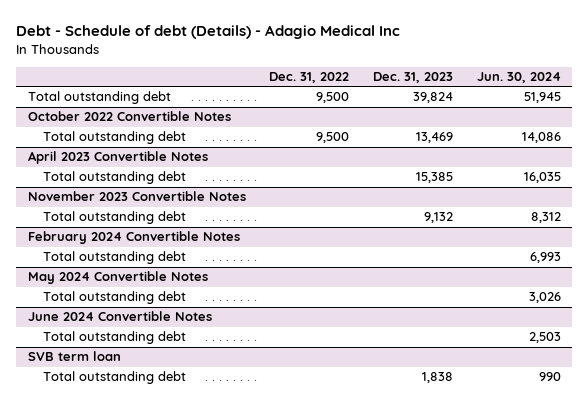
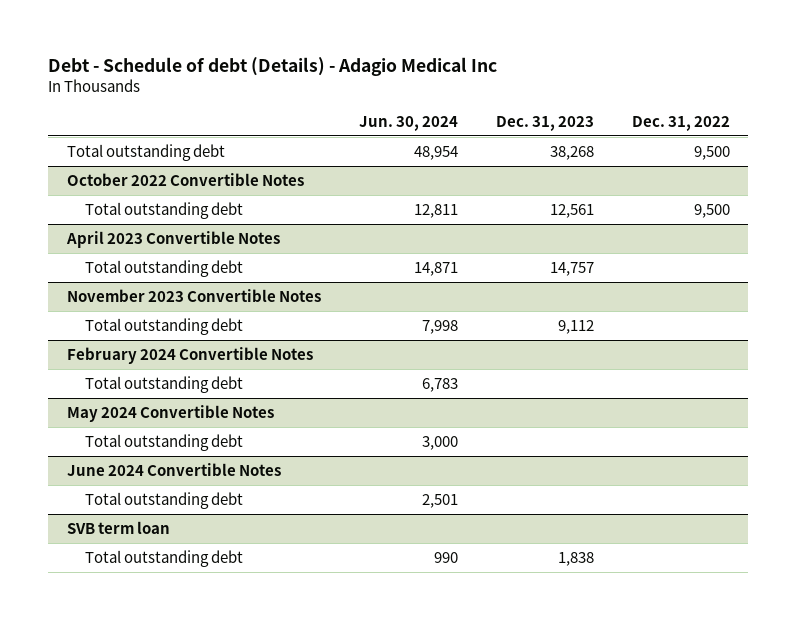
- | Dec. 31, 2022 | Dec. 31, 2023 | Jun. 30, 2024
+ | Jun. 30, 2024 | Dec. 31, 2023 | Dec. 31, 2022
- Total outstanding debt | 9,500 | 39,824 | 51,945
+ Total outstanding debt | 48,954 | 38,268 | 9,500
@ October 2022 Convertible Notes
- Total outstanding debt | 9,500 | 13,469 | 14,086
+ Total outstanding debt | 12,811 | 12,561 | 9,500
@ April 2023 Convertible Notes
- Total outstanding debt | | 15,385 | 16,035
+ Total outstanding debt | 14,871 | 14,757 |
@ November 2023 Convertible Notes
- Total outstanding debt | | 9,132 | 8,312
+ Total outstanding debt | 7,998 | 9,112 |
@ February 2024 Convertible Notes
- Total outstanding debt | | | 6,993
+ Total outstanding debt | 6,783 | |
@ May 2024 Convertible Notes
- Total outstanding debt | | | 3,026
+ Total outstanding debt | 3,000 | |
@ June 2024 Convertible Notes
- Total outstanding debt | | | 2,503
+ Total outstanding debt | 2,501 | |

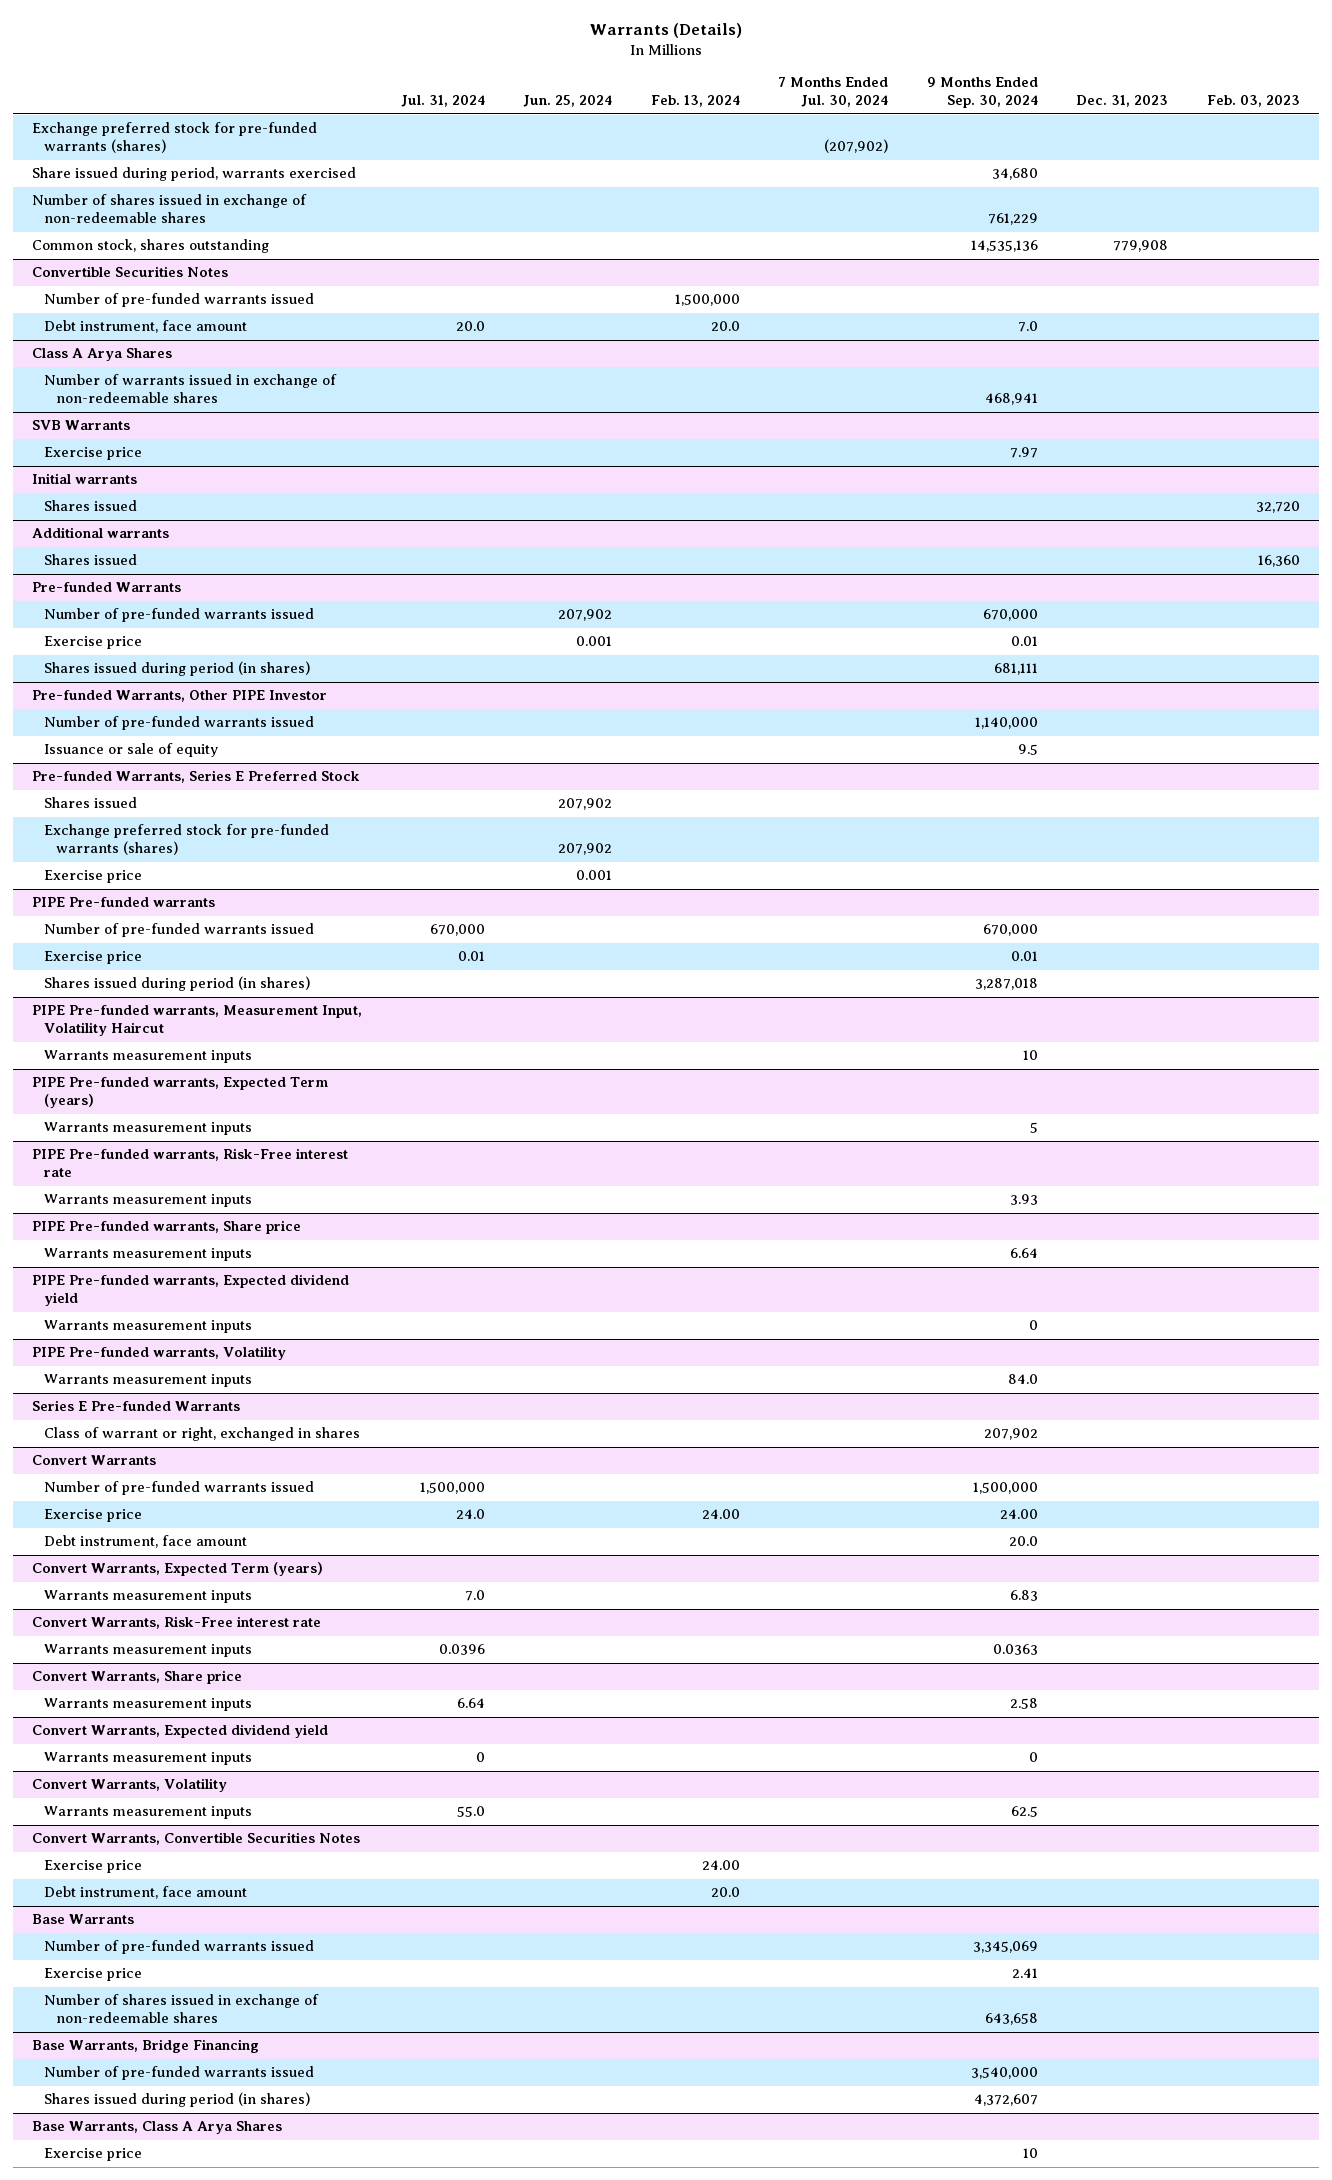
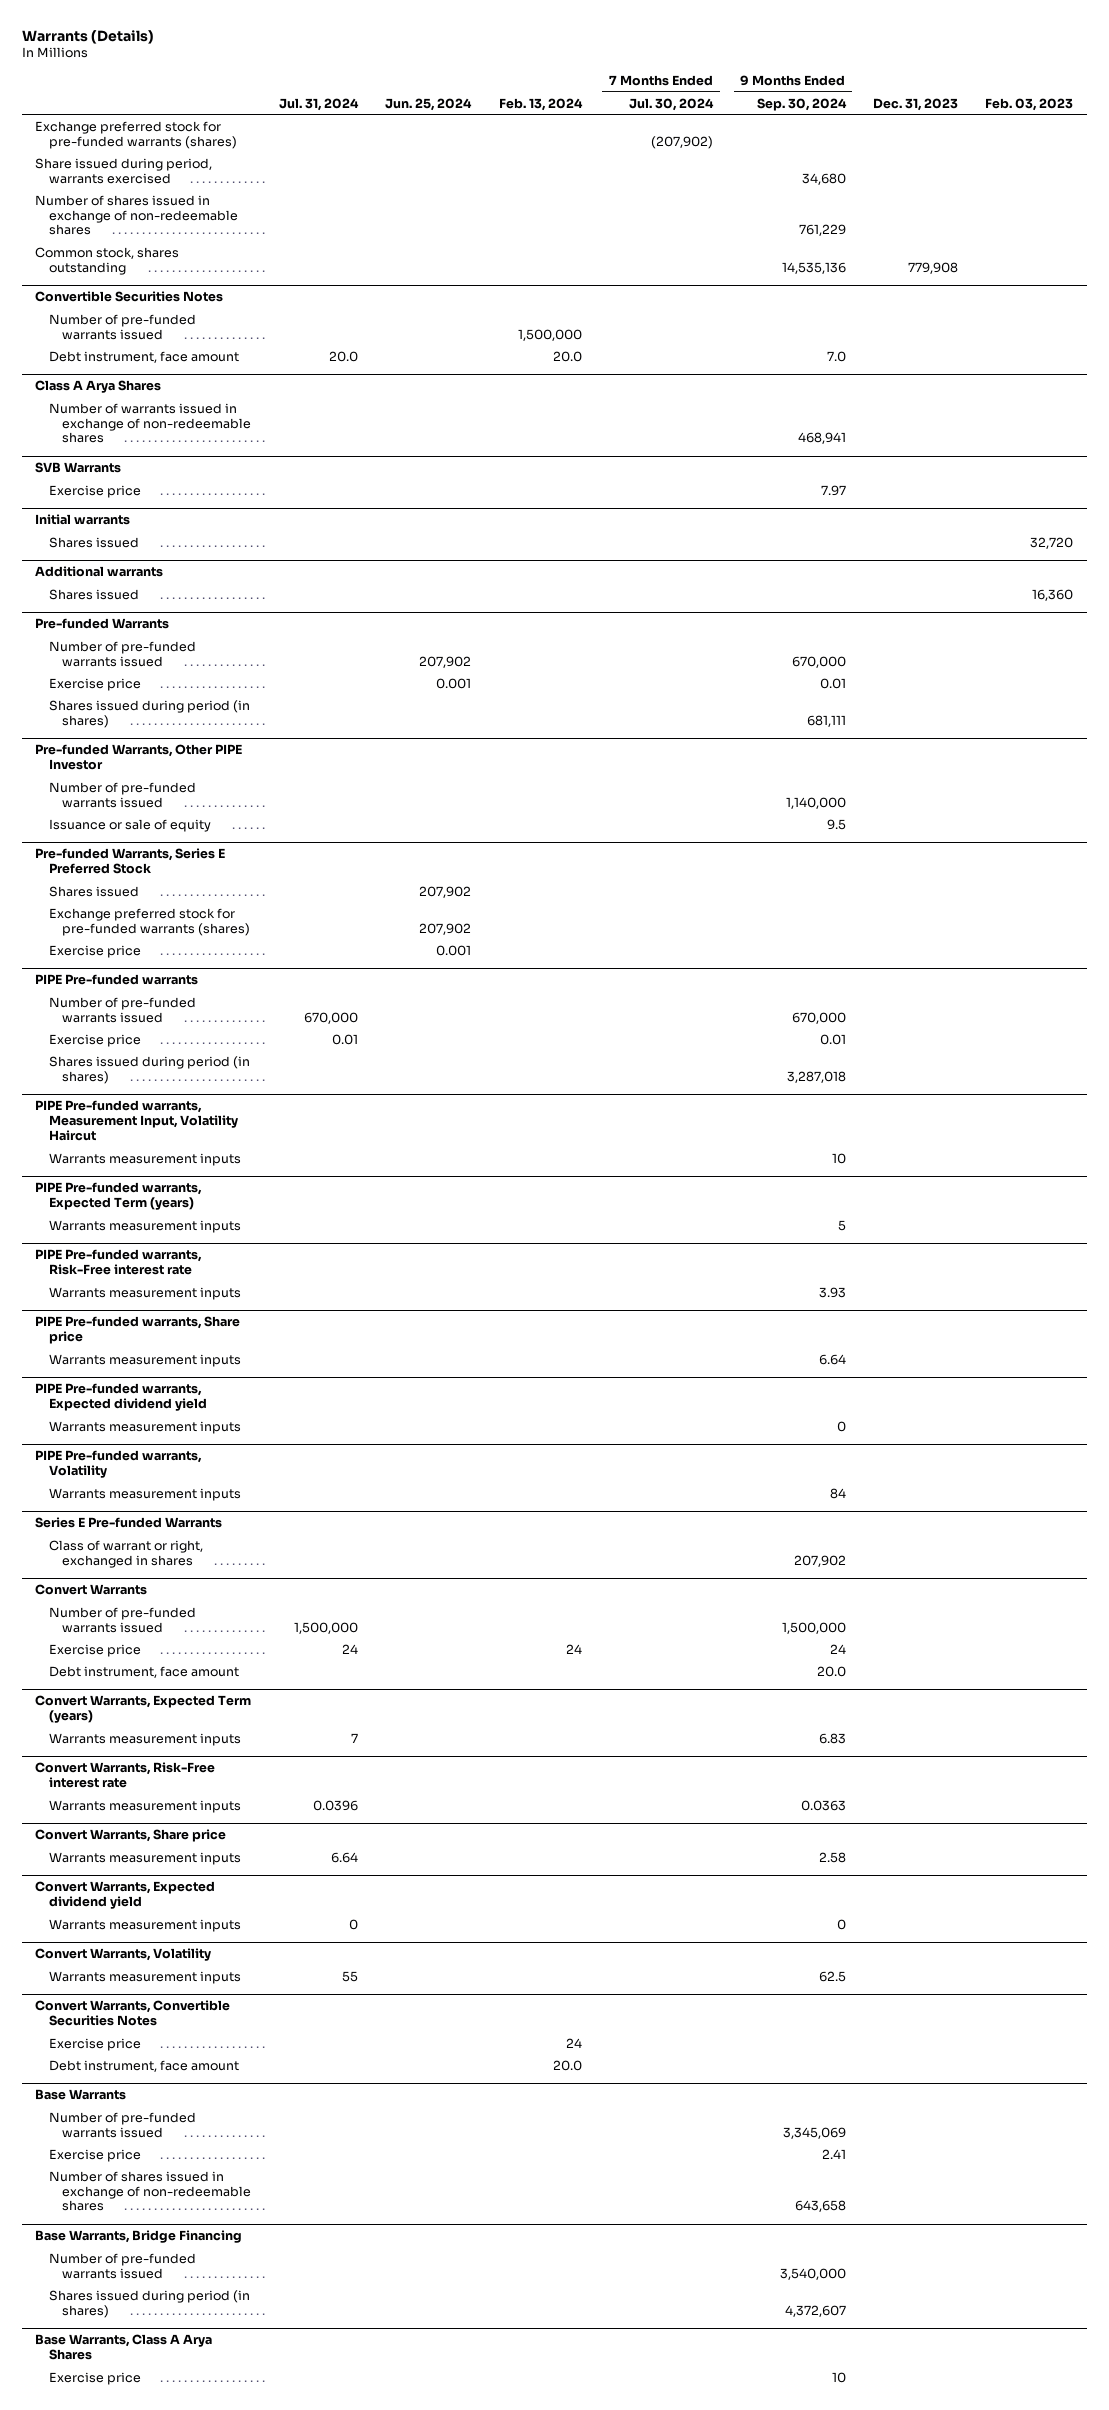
@ PIPE Pre-funded warrants, Volatility
- Warrants measurement inputs | | | | | 84.0 | |
+ Warrants measurement inputs | | | | | 84 | |
@ Convert Warrants
- Exercise price | 24.0 | | 24.00 | | 24.00 | |
+ Exercise price | 24 | | 24 | | 24 | |
@ Convert Warrants, Expected Term (years)
- Warrants measurement inputs | 7.0 | | | | 6.83 | |
+ Warrants measurement inputs | 7 | | | | 6.83 | |
@ Convert Warrants, Volatility
- Warrants measurement inputs | 55.0 | | | | 62.5 | |
+ Warrants measurement inputs | 55 | | | | 62.5 | |
@ Convert Warrants, Convertible Securities Notes
- Exercise price | | | 24.00 | | | |
+ Exercise price | | | 24 | | | |

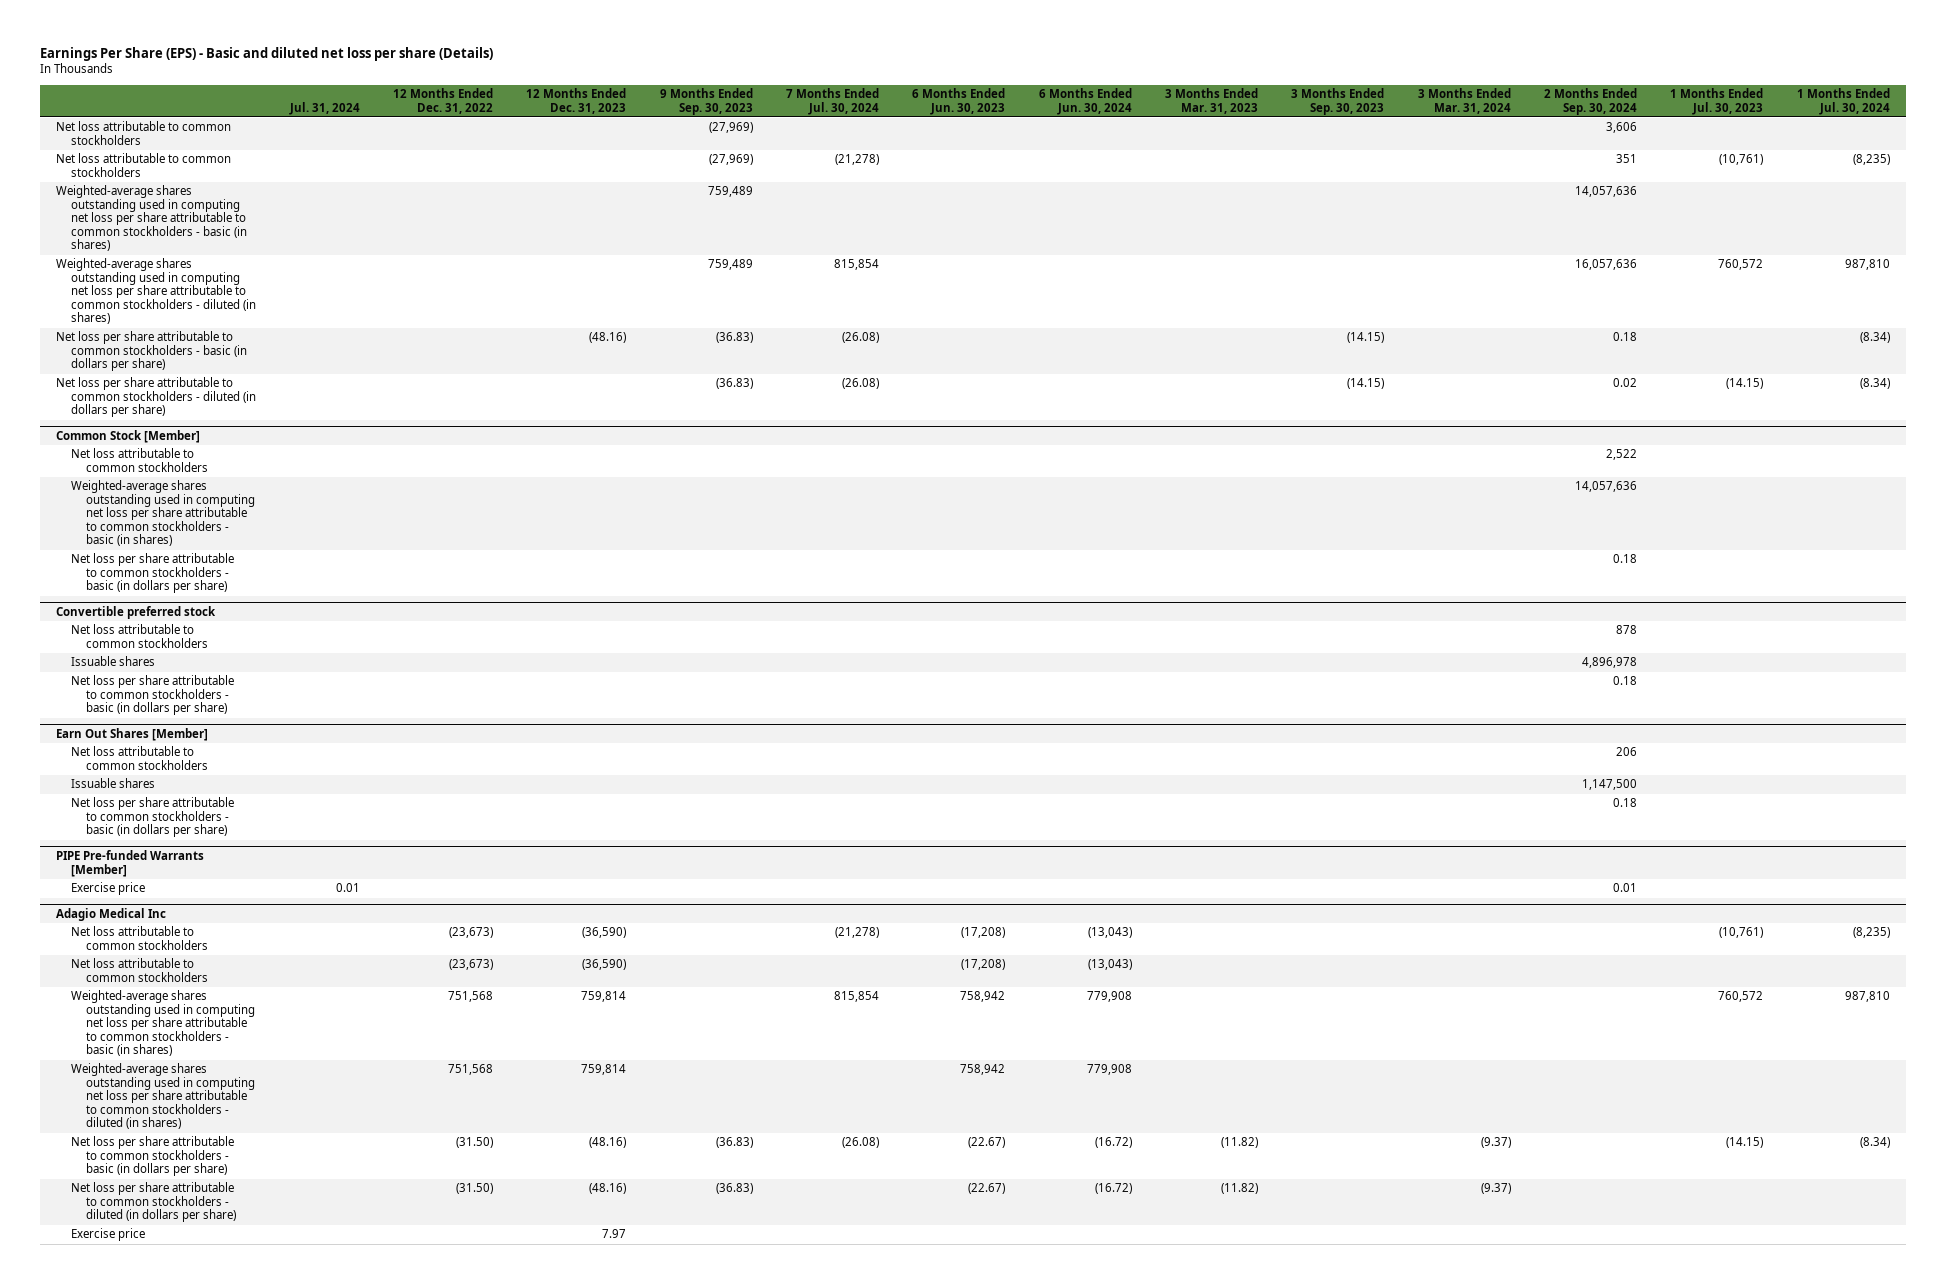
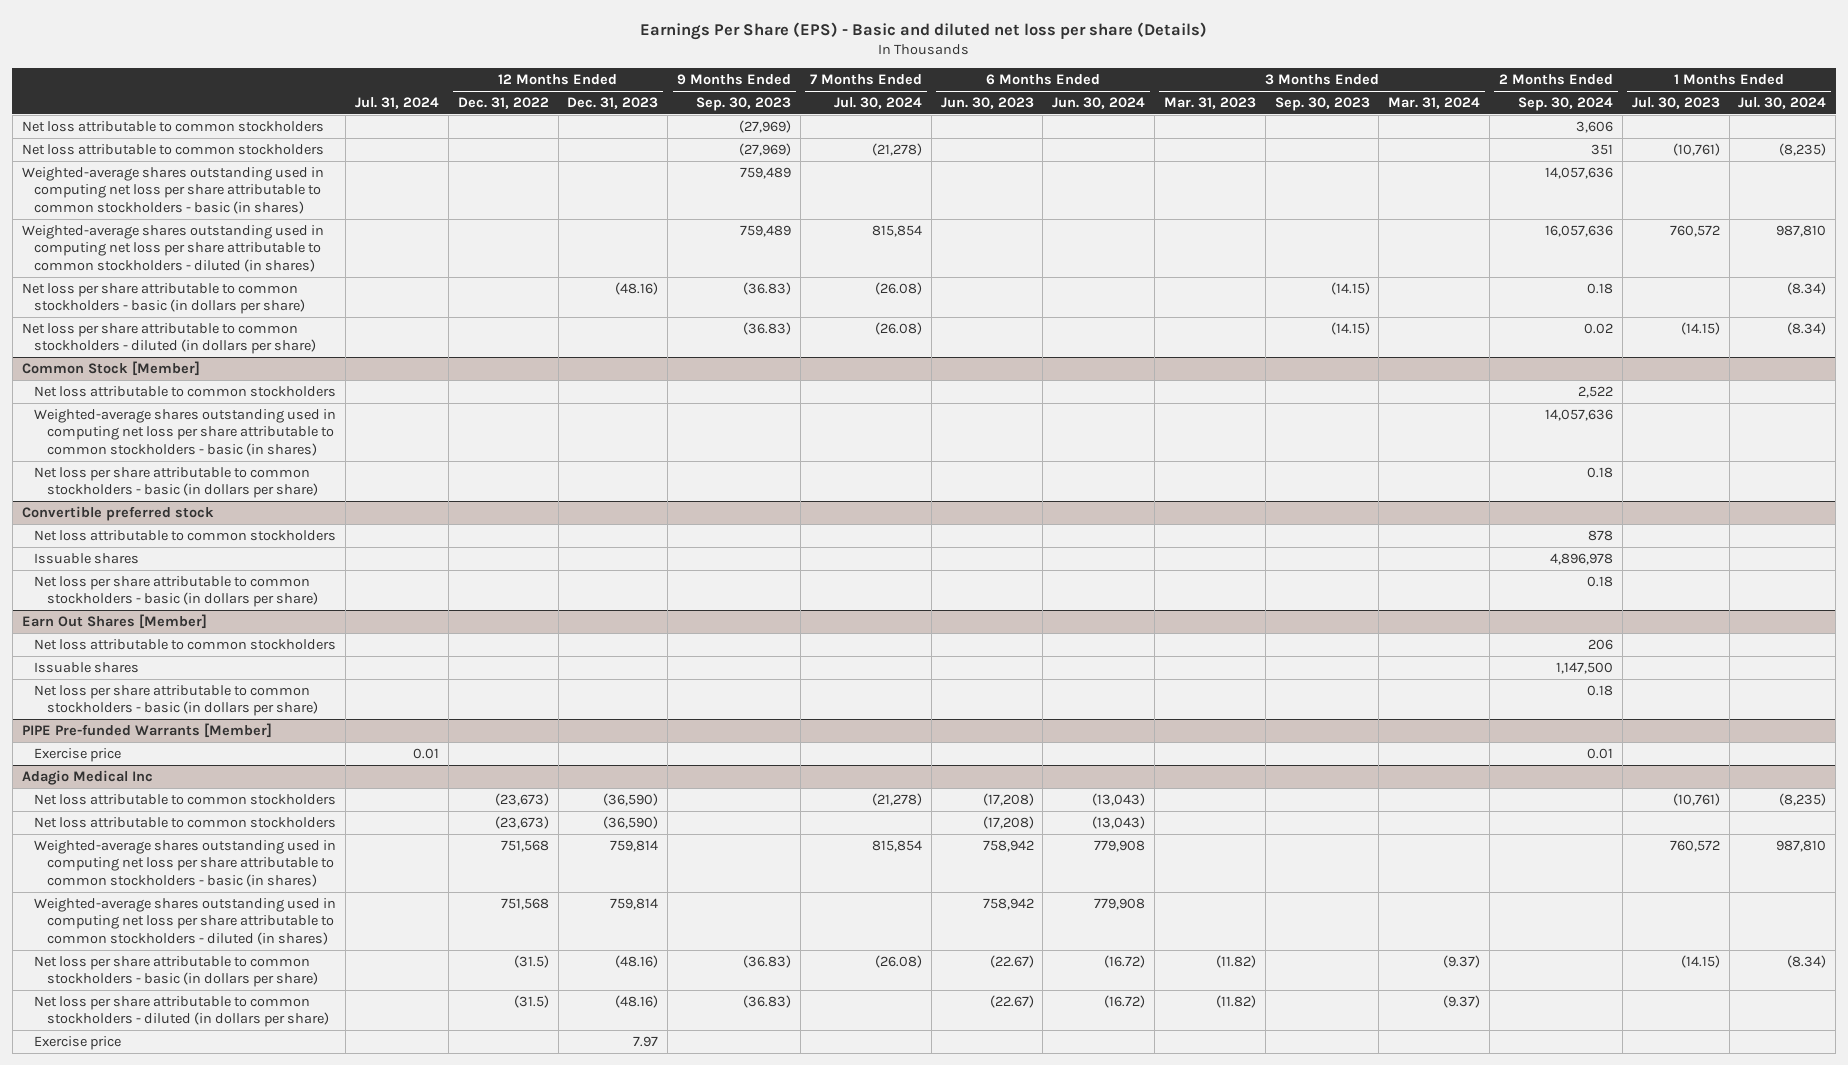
@ Adagio Medical Inc
- Net loss per share attributable to common stockholders - basic (in dollars per share) | | (31.50) | (48.16) | (36.83) | (26.08) | (22.67) | (16.72) | (11.82) | | (9.37) | | (14.15) | (8.34)
- Net loss per share attributable to common stockholders - diluted (in dollars per share) | | (31.50) | (48.16) | (36.83) | | (22.67) | (16.72) | (11.82) | | (9.37) | | |
+ Net loss per share attributable to common stockholders - basic (in dollars per share) | | (31.5) | (48.16) | (36.83) | (26.08) | (22.67) | (16.72) | (11.82) | | (9.37) | | (14.15) | (8.34)
+ Net loss per share attributable to common stockholders - diluted (in dollars per share) | | (31.5) | (48.16) | (36.83) | | (22.67) | (16.72) | (11.82) | | (9.37) | | |

